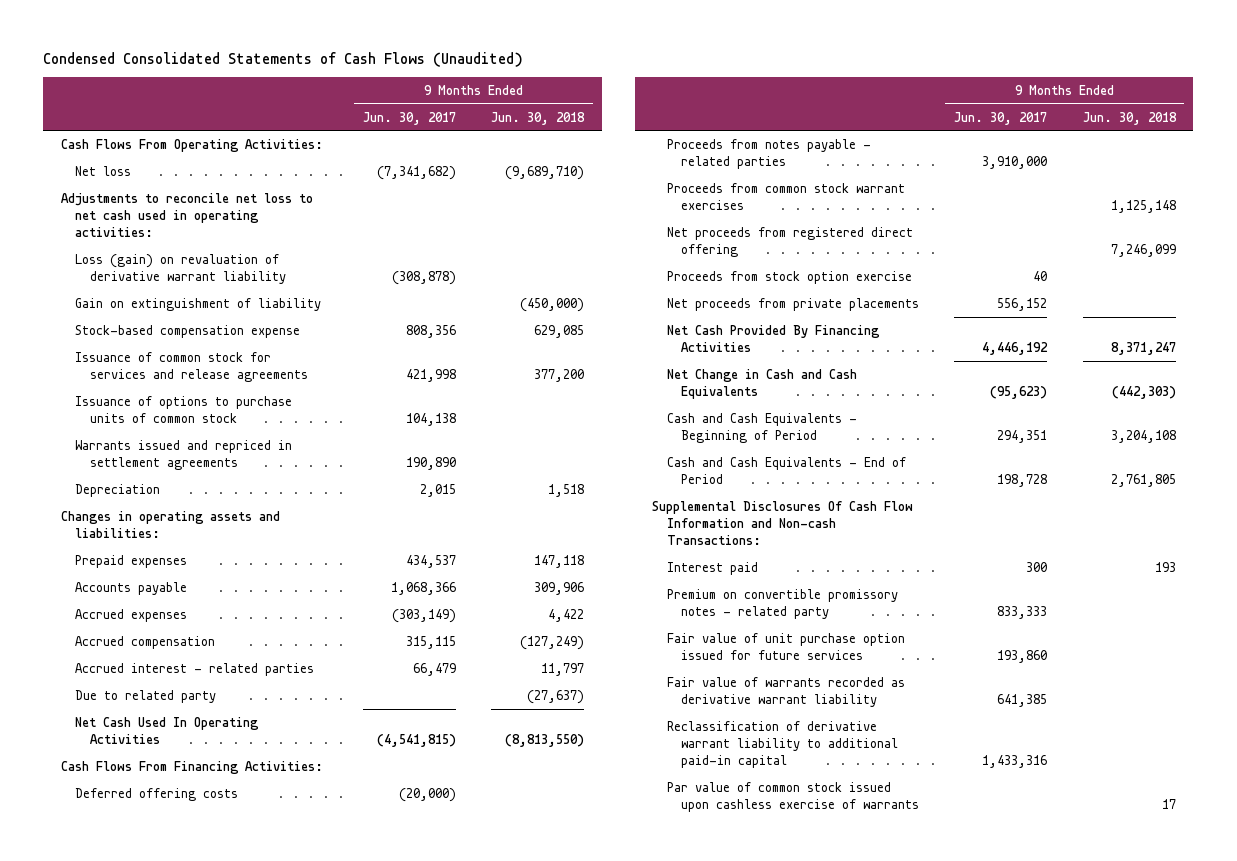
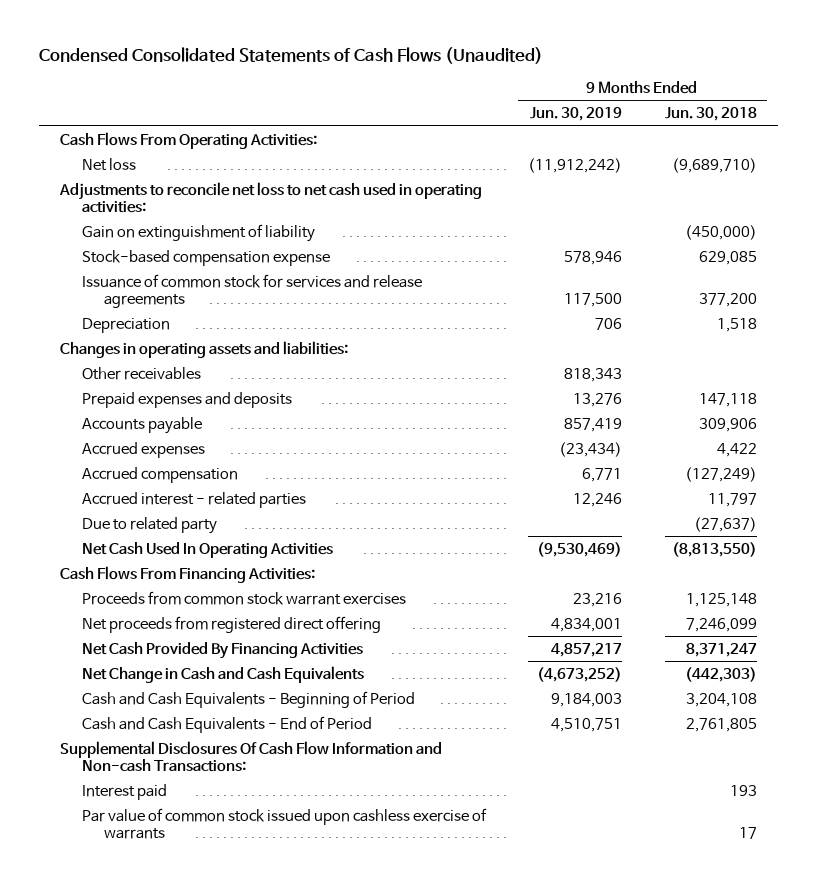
- | 9 Months Ended Jun. 30, 2017 | 9 Months Ended Jun. 30, 2018
+ | 9 Months Ended Jun. 30, 2019 | 9 Months Ended Jun. 30, 2018
- Loss (gain) on revaluation of derivative warrant liability | (308,878) |
- Issuance of options to purchase units of common stock | 104,138 |
- Warrants issued and repriced in settlement agreements | 190,890 |
- Prepaid expenses | 434,537 | 147,118
+ Other receivables | 818,343 |
+ Prepaid expenses and deposits | 13,276 | 147,118
- Deferred offering costs | (20,000) |
- Proceeds from notes payable - related parties | 3,910,000 |
- Proceeds from stock option exercise | 40 |
- Net proceeds from private placements | 556,152 |
- Premium on convertible promissory notes - related party | 833,333 |
- Fair value of unit purchase option issued for future services | 193,860 |
- Fair value of warrants recorded as derivative warrant liability | 641,385 |
- Reclassification of derivative warrant liability to additional paid-in capital | 1,433,316 |

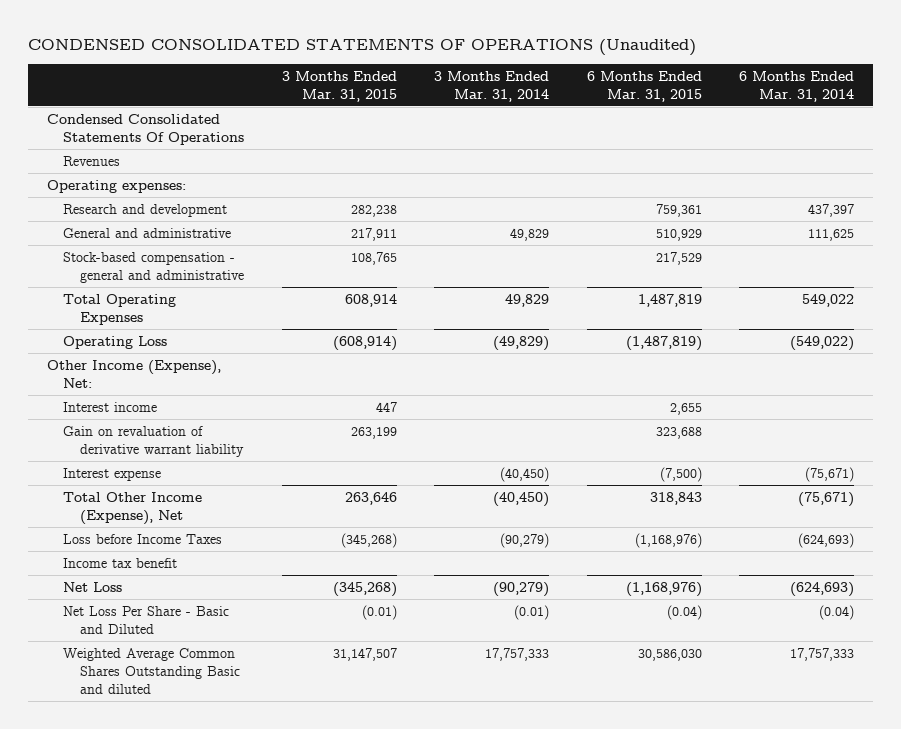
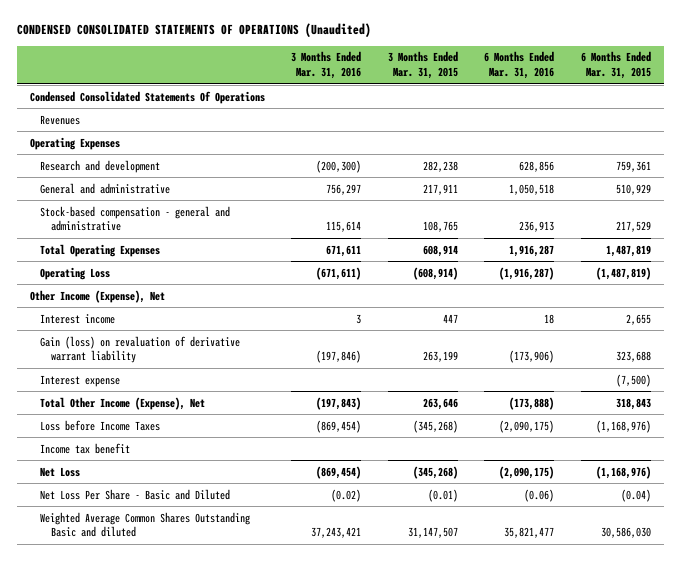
- | 3 Months Ended Mar. 31, 2015 | 3 Months Ended Mar. 31, 2014 | 6 Months Ended Mar. 31, 2015 | 6 Months Ended Mar. 31, 2014
+ | 3 Months Ended Mar. 31, 2016 | 3 Months Ended Mar. 31, 2015 | 6 Months Ended Mar. 31, 2016 | 6 Months Ended Mar. 31, 2015
- Operating expenses:
+ Operating Expenses
- Other Income (Expense), Net:
+ Other Income (Expense), Net
- Gain on revaluation of derivative warrant liability | 263,199 | | 323,688 |
+ Gain (loss) on revaluation of derivative warrant liability | (197,846) | 263,199 | (173,906) | 323,688

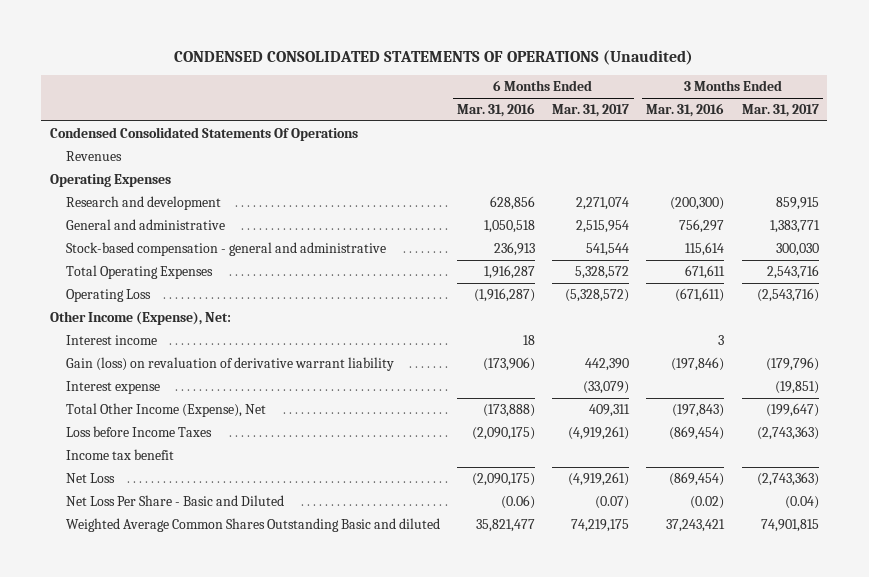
- | 3 Months Ended Mar. 31, 2016 | 3 Months Ended Mar. 31, 2015 | 6 Months Ended Mar. 31, 2016 | 6 Months Ended Mar. 31, 2015
+ | 6 Months Ended Mar. 31, 2016 | 6 Months Ended Mar. 31, 2017 | 3 Months Ended Mar. 31, 2016 | 3 Months Ended Mar. 31, 2017
- Other Income (Expense), Net
+ Other Income (Expense), Net:

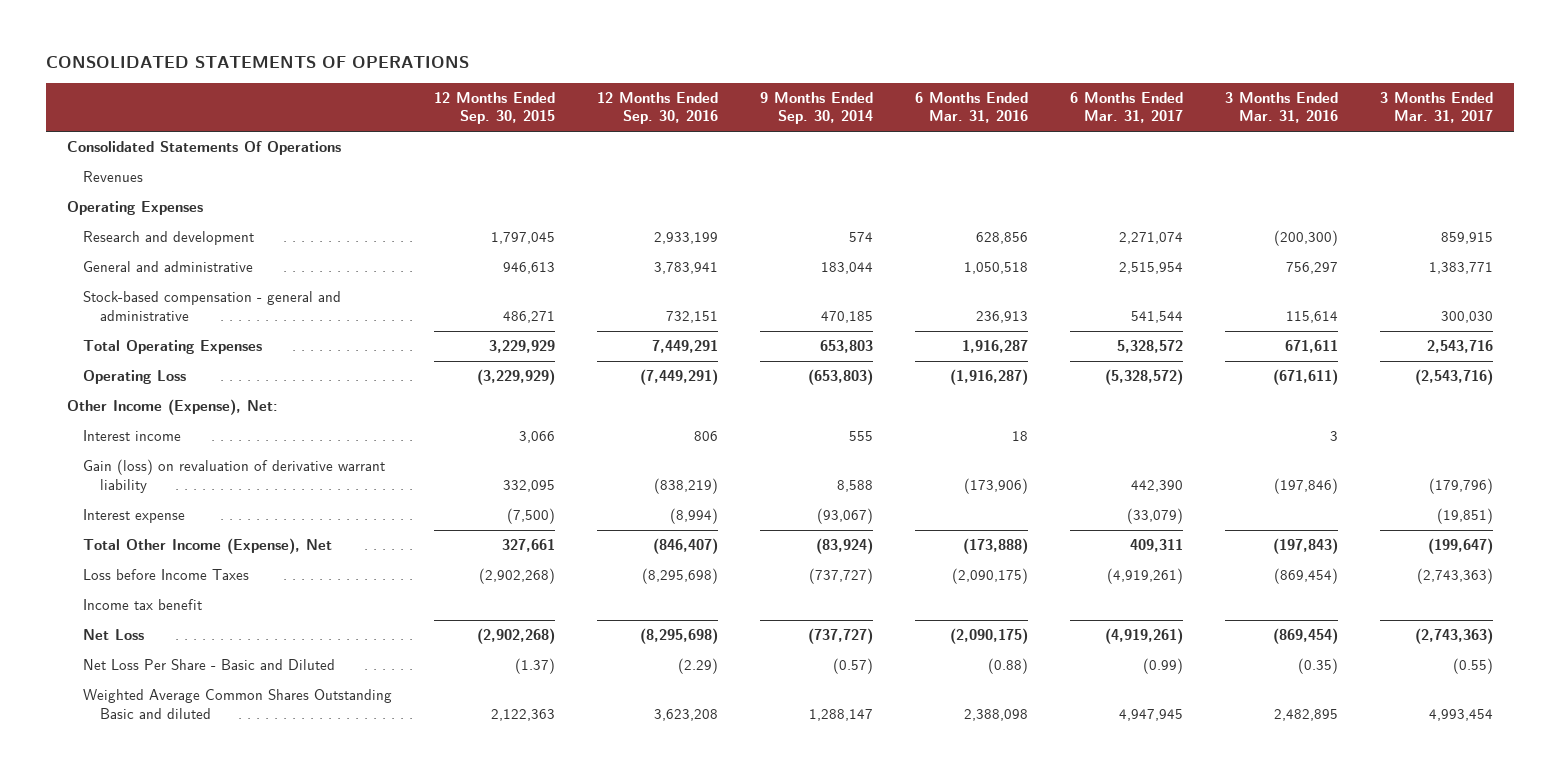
- CONDENSED CONSOLIDATED STATEMENTS OF OPERATIONS (Unaudited)
+ CONSOLIDATED STATEMENTS OF OPERATIONS
- | 6 Months Ended Mar. 31, 2016 | 6 Months Ended Mar. 31, 2017 | 3 Months Ended Mar. 31, 2016 | 3 Months Ended Mar. 31, 2017
+ | 12 Months Ended Sep. 30, 2015 | 12 Months Ended Sep. 30, 2016 | 9 Months Ended Sep. 30, 2014 | 6 Months Ended Mar. 31, 2016 | 6 Months Ended Mar. 31, 2017 | 3 Months Ended Mar. 31, 2016 | 3 Months Ended Mar. 31, 2017
- Condensed Consolidated Statements Of Operations
+ Consolidated Statements Of Operations
- Net Loss Per Share - Basic and Diluted | (0.06) | (0.07) | (0.02) | (0.04)
- Weighted Average Common Shares Outstanding Basic and diluted | 35,821,477 | 74,219,175 | 37,243,421 | 74,901,815
+ Net Loss Per Share - Basic and Diluted | (1.37) | (2.29) | (0.57) | (0.88) | (0.99) | (0.35) | (0.55)
+ Weighted Average Common Shares Outstanding Basic and diluted | 2,122,363 | 3,623,208 | 1,288,147 | 2,388,098 | 4,947,945 | 2,482,895 | 4,993,454

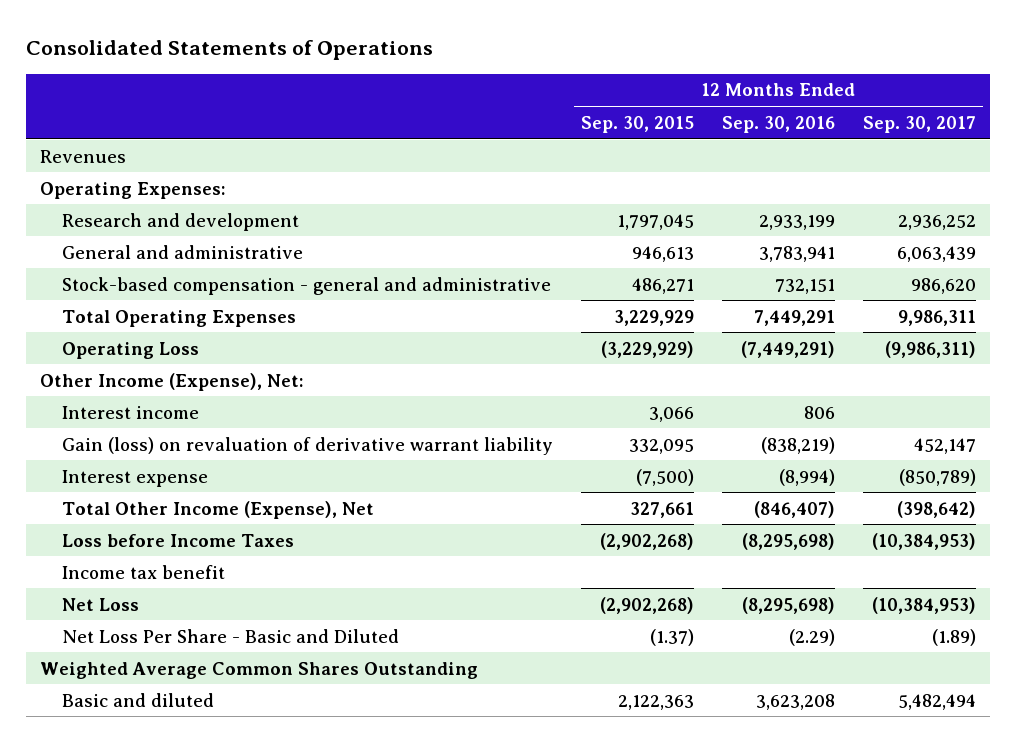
- CONSOLIDATED STATEMENTS OF OPERATIONS
+ Consolidated Statements of Operations
- | 12 Months Ended Sep. 30, 2015 | 12 Months Ended Sep. 30, 2016 | 9 Months Ended Sep. 30, 2014 | 6 Months Ended Mar. 31, 2016 | 6 Months Ended Mar. 31, 2017 | 3 Months Ended Mar. 31, 2016 | 3 Months Ended Mar. 31, 2017
+ | 12 Months Ended Sep. 30, 2015 | 12 Months Ended Sep. 30, 2016 | 12 Months Ended Sep. 30, 2017
- Consolidated Statements Of Operations
- Operating Expenses
+ Operating Expenses:
- Weighted Average Common Shares Outstanding Basic and diluted | 2,122,363 | 3,623,208 | 1,288,147 | 2,388,098 | 4,947,945 | 2,482,895 | 4,993,454
+ Weighted Average Common Shares Outstanding
+ Basic and diluted | 2,122,363 | 3,623,208 | 5,482,494

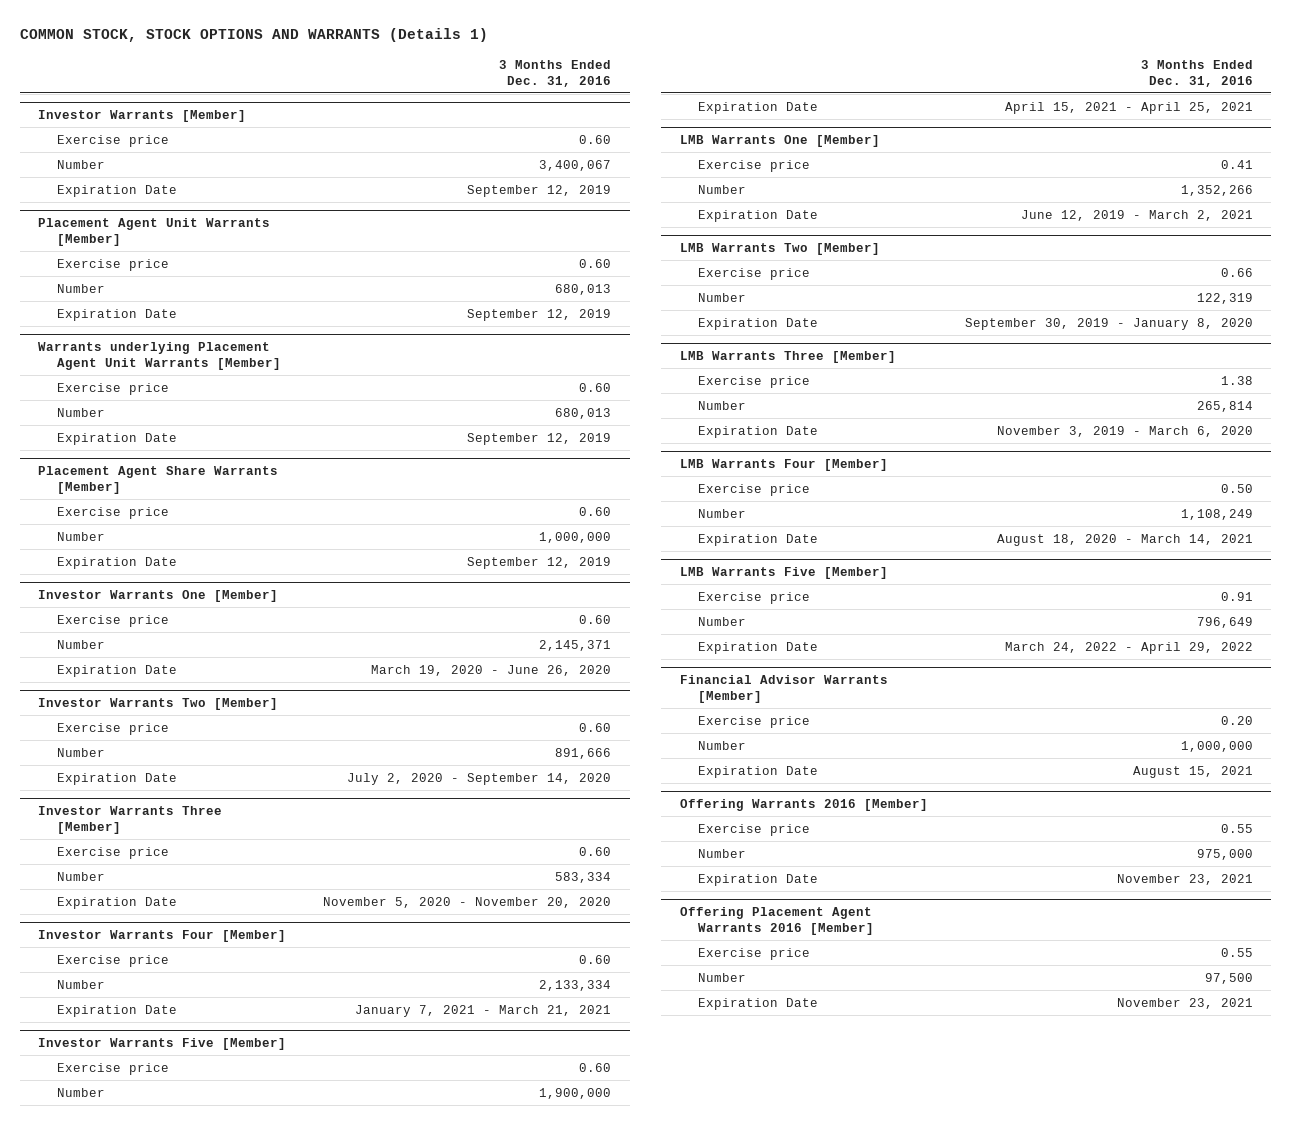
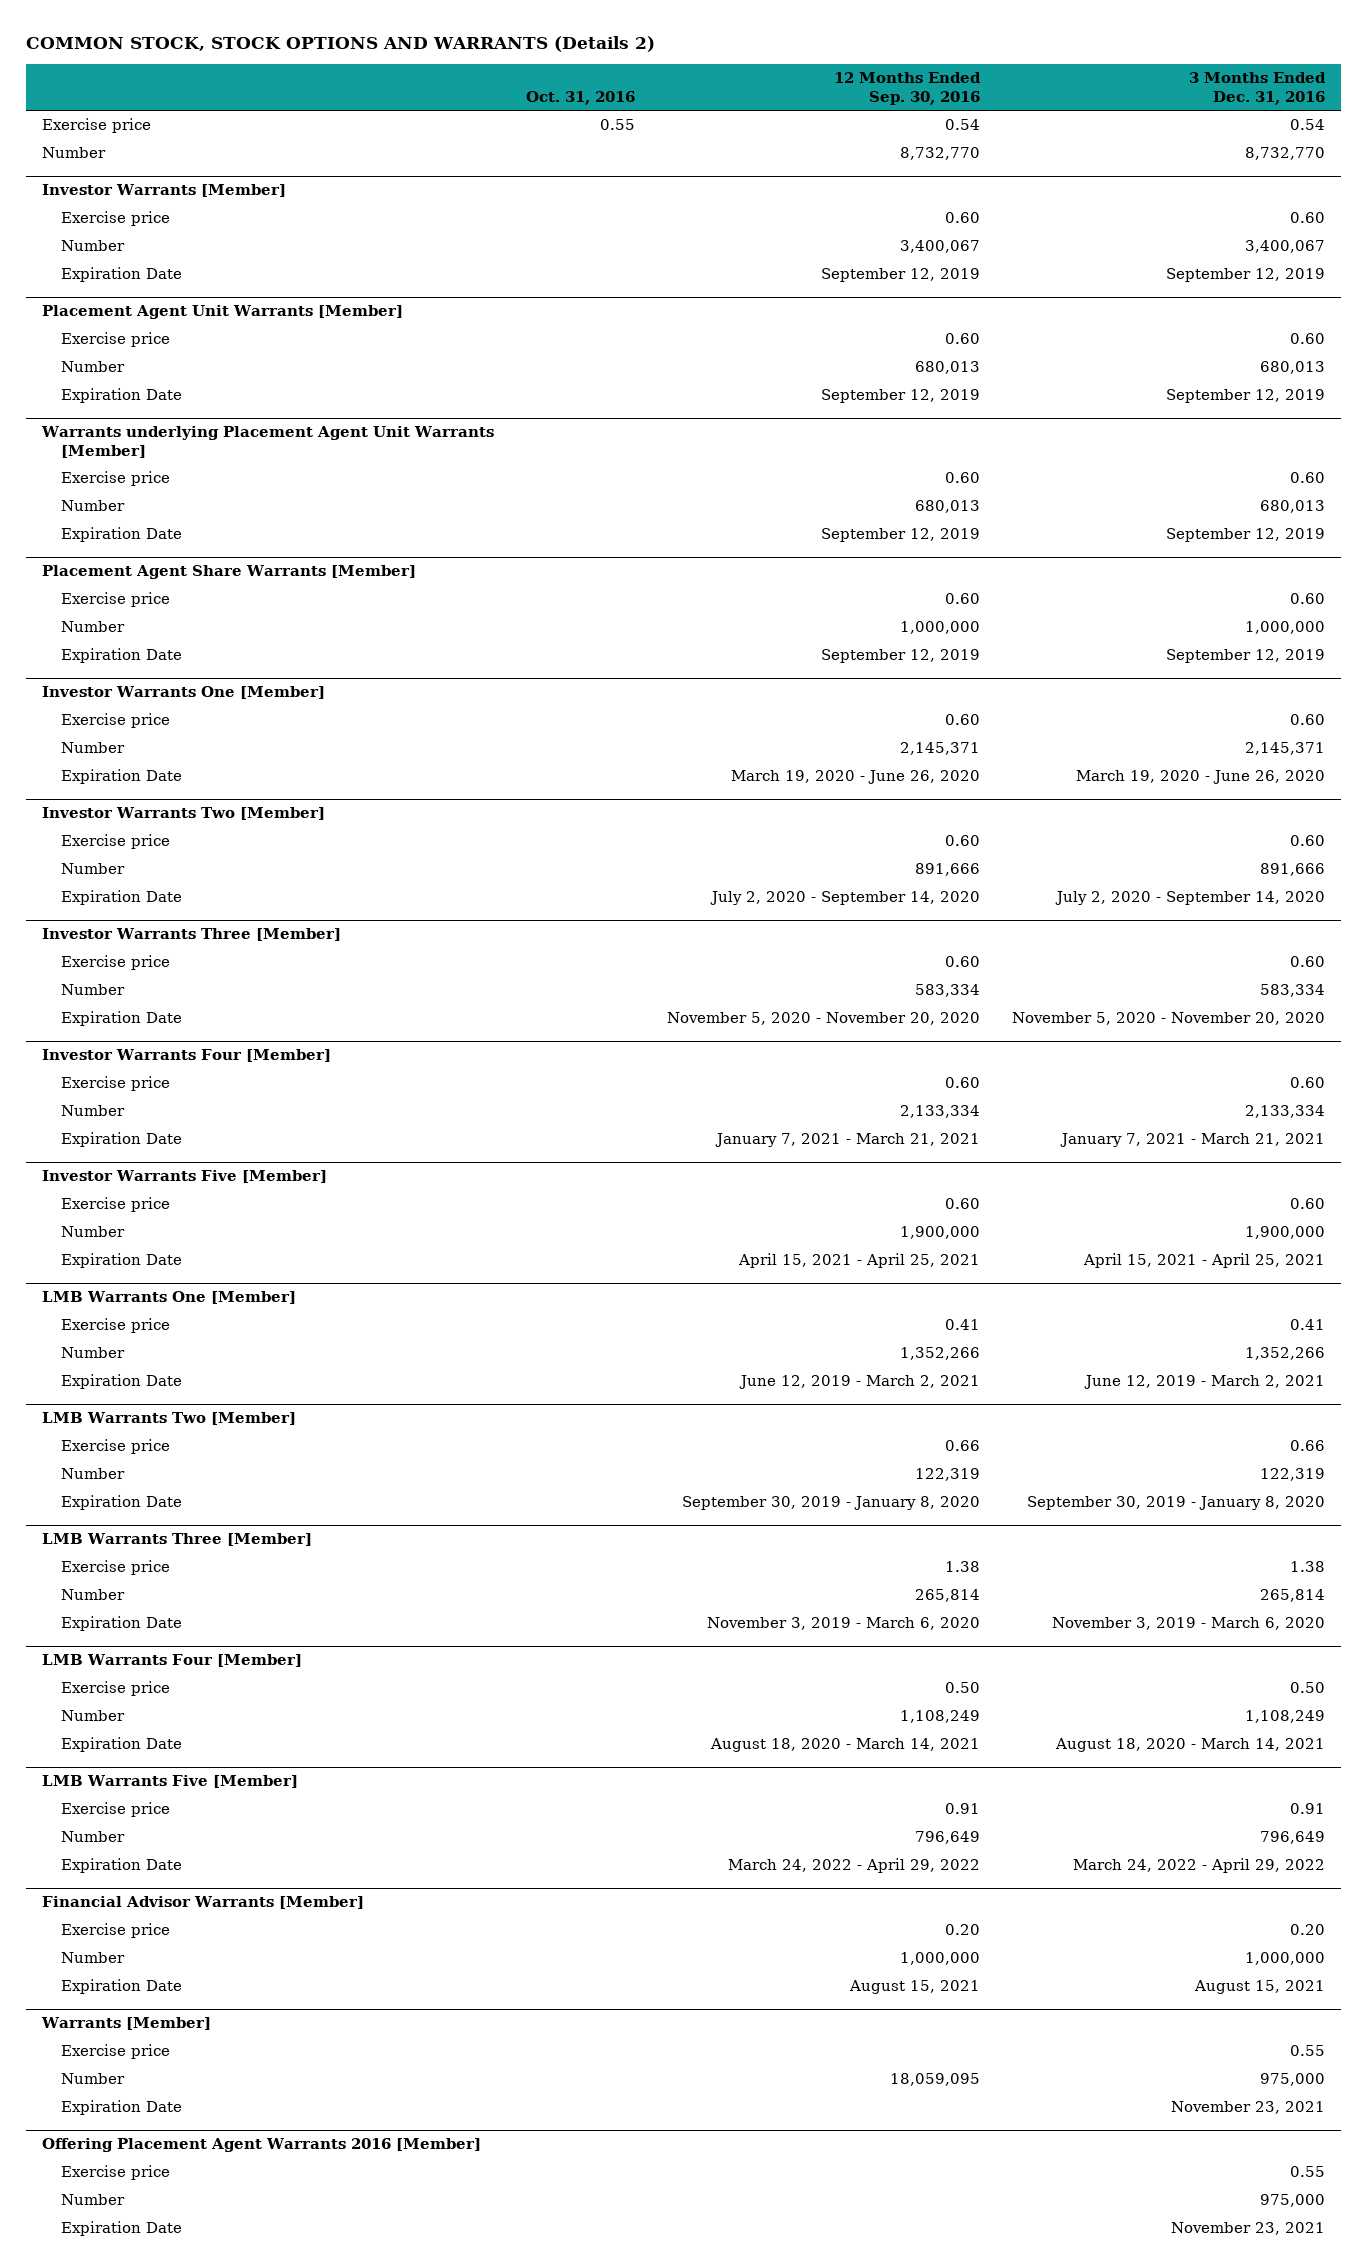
- COMMON STOCK, STOCK OPTIONS AND WARRANTS (Details 1)
+ COMMON STOCK, STOCK OPTIONS AND WARRANTS (Details 2)
- | 3 Months Ended Dec. 31, 2016
+ | Oct. 31, 2016 | 12 Months Ended Sep. 30, 2016 | 3 Months Ended Dec. 31, 2016
+ Exercise price | 0.55 | 0.54 | 0.54
+ Number | | 8,732,770 | 8,732,770
- Offering Warrants 2016 [Member]
+ Warrants [Member]
@ Offering Placement Agent Warrants 2016 [Member]
- Number | 97,500
+ Number | | | 975,000

